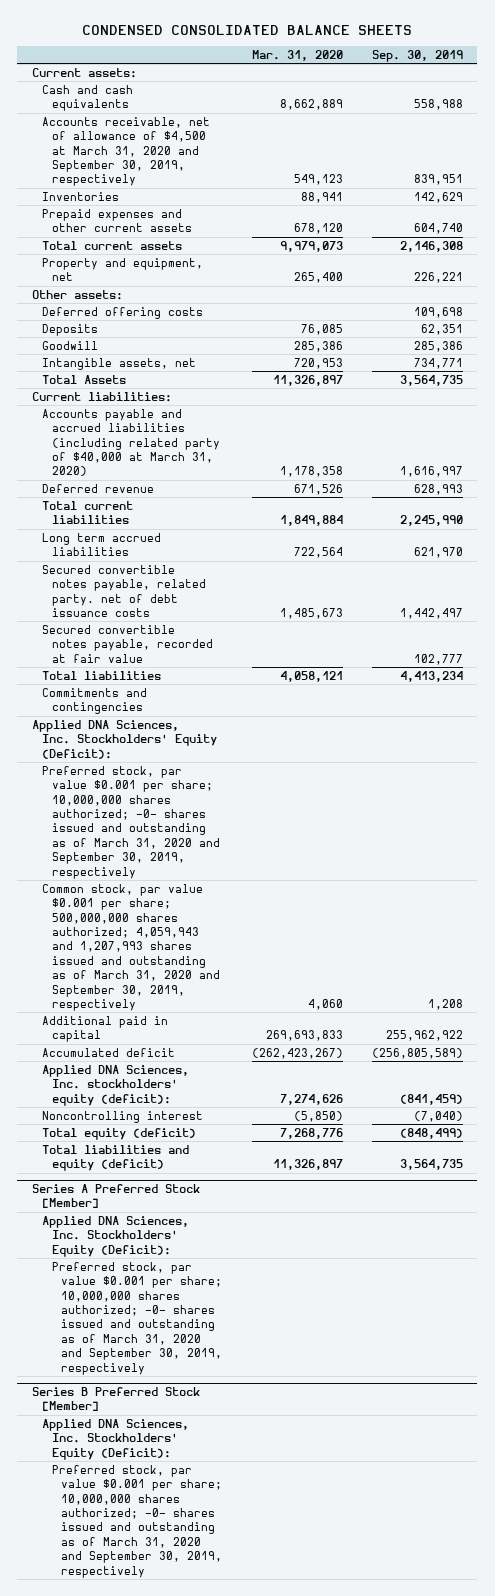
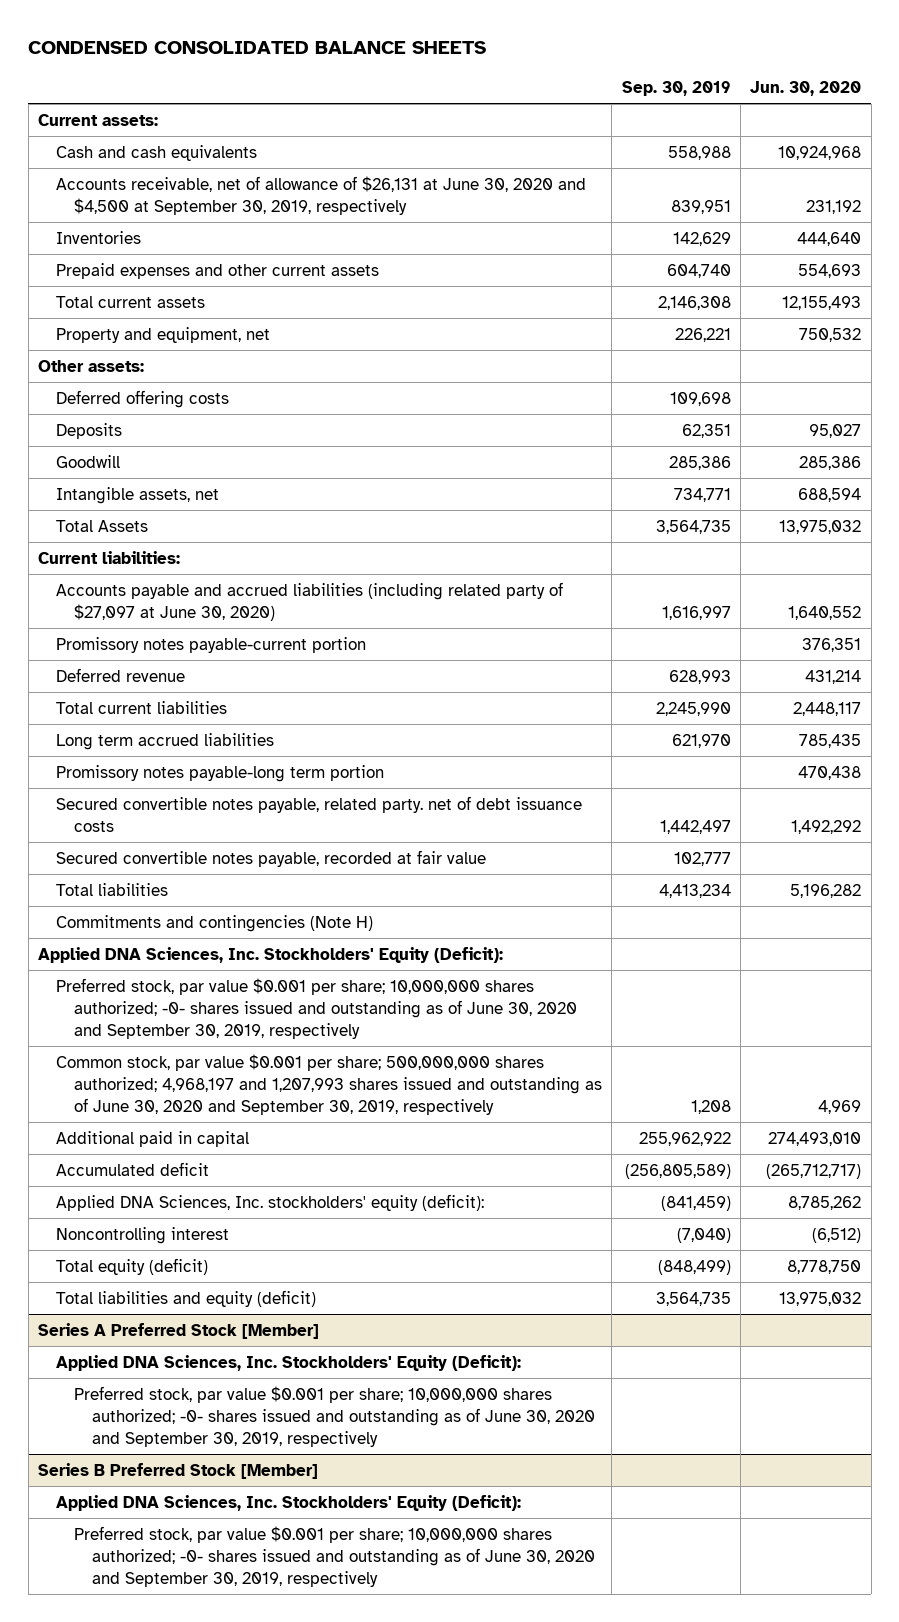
- | Mar. 31, 2020 | Sep. 30, 2019
+ | Sep. 30, 2019 | Jun. 30, 2020
- Accounts receivable, net of allowance of $4,500 at March 31, 2020 and September 30, 2019, respectively | 549,123 | 839,951
+ Accounts receivable, net of allowance of $26,131 at June 30, 2020 and $4,500 at September 30, 2019, respectively | 839,951 | 231,192
- Accounts payable and accrued liabilities (including related party of $40,000 at March 31, 2020) | 1,178,358 | 1,616,997
+ Accounts payable and accrued liabilities (including related party of $27,097 at June 30, 2020) | 1,616,997 | 1,640,552
+ Promissory notes payable-current portion | | 376,351
+ Promissory notes payable-long term portion | | 470,438
- Commitments and contingencies
+ Commitments and contingencies (Note H)
- Preferred stock, par value $0.001 per share; 10,000,000 shares authorized; -0- shares issued and outstanding as of March 31, 2020 and September 30, 2019, respectively
- Common stock, par value $0.001 per share; 500,000,000 shares authorized; 4,059,943 and 1,207,993 shares issued and outstanding as of March 31, 2020 and September 30, 2019, respectively | 4,060 | 1,208
+ Preferred stock, par value $0.001 per share; 10,000,000 shares authorized; -0- shares issued and outstanding as of June 30, 2020 and September 30, 2019, respectively
+ Common stock, par value $0.001 per share; 500,000,000 shares authorized; 4,968,197 and 1,207,993 shares issued and outstanding as of June 30, 2020 and September 30, 2019, respectively | 1,208 | 4,969
@ Series A Preferred Stock [Member]
- Preferred stock, par value $0.001 per share; 10,000,000 shares authorized; -0- shares issued and outstanding as of March 31, 2020 and September 30, 2019, respectively
+ Preferred stock, par value $0.001 per share; 10,000,000 shares authorized; -0- shares issued and outstanding as of June 30, 2020 and September 30, 2019, respectively
@ Series B Preferred Stock [Member]
- Preferred stock, par value $0.001 per share; 10,000,000 shares authorized; -0- shares issued and outstanding as of March 31, 2020 and September 30, 2019, respectively
+ Preferred stock, par value $0.001 per share; 10,000,000 shares authorized; -0- shares issued and outstanding as of June 30, 2020 and September 30, 2019, respectively

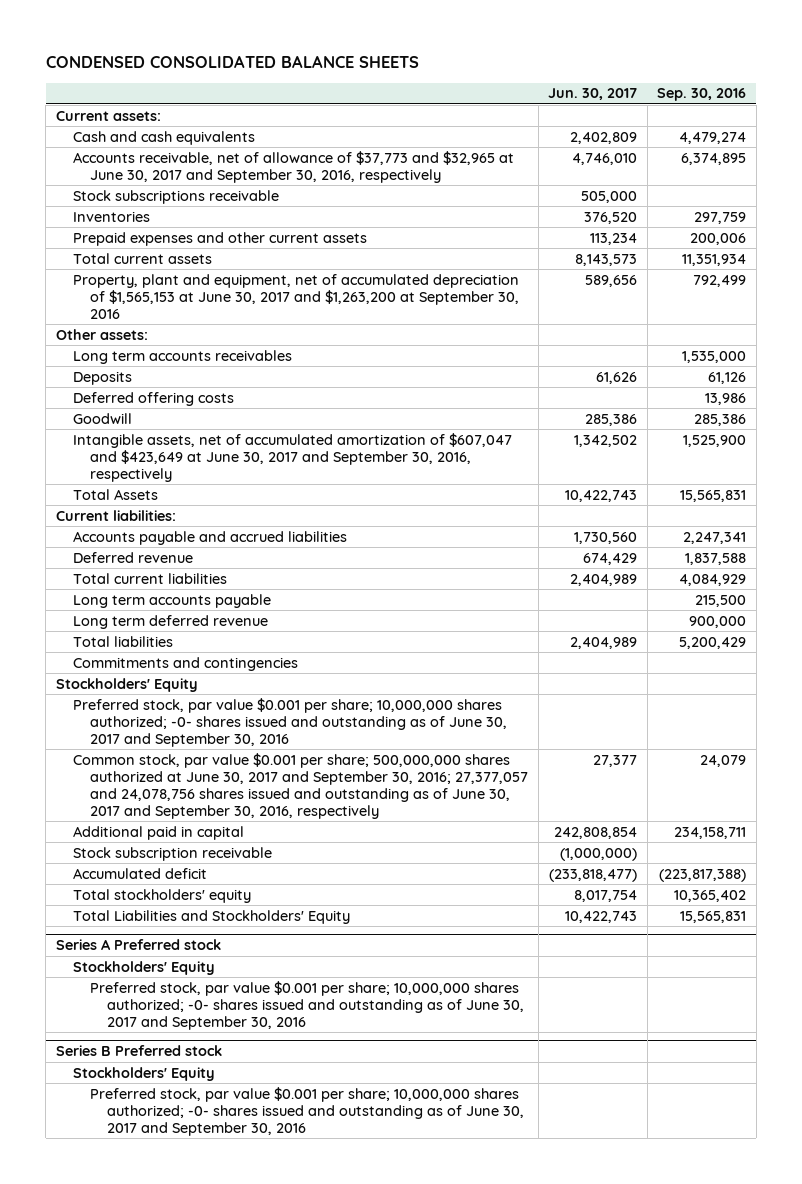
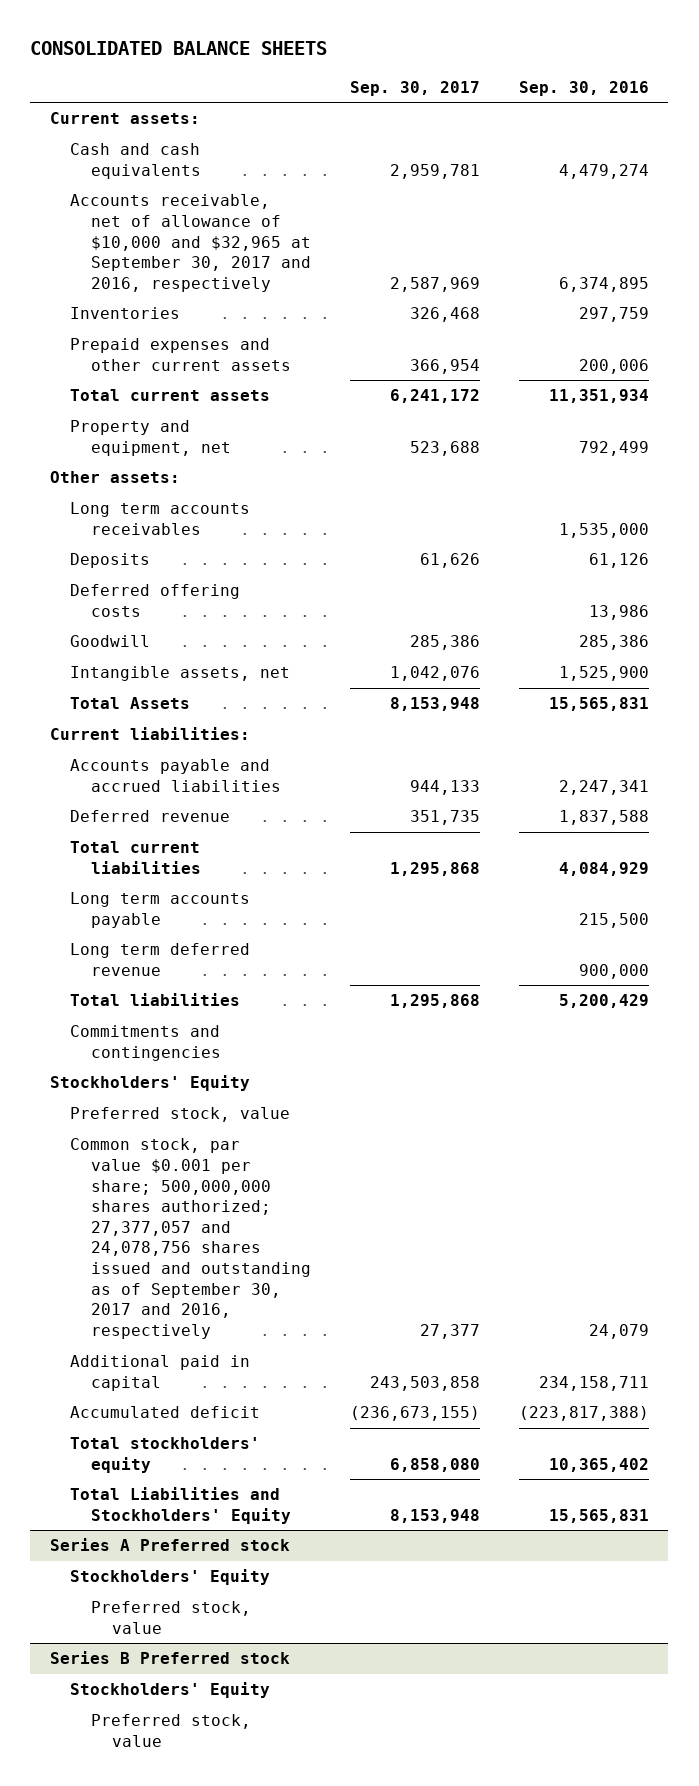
- CONDENSED CONSOLIDATED BALANCE SHEETS
+ CONSOLIDATED BALANCE SHEETS
- | Jun. 30, 2017 | Sep. 30, 2016
+ | Sep. 30, 2017 | Sep. 30, 2016
- Accounts receivable, net of allowance of $37,773 and $32,965 at June 30, 2017 and September 30, 2016, respectively | 4,746,010 | 6,374,895
- Stock subscriptions receivable | 505,000 |
+ Accounts receivable, net of allowance of $10,000 and $32,965 at September 30, 2017 and 2016, respectively | 2,587,969 | 6,374,895
- Property, plant and equipment, net of accumulated depreciation of $1,565,153 at June 30, 2017 and $1,263,200 at September 30, 2016 | 589,656 | 792,499
+ Property and equipment, net | 523,688 | 792,499
- Intangible assets, net of accumulated amortization of $607,047 and $423,649 at June 30, 2017 and September 30, 2016, respectively | 1,342,502 | 1,525,900
+ Intangible assets, net | 1,042,076 | 1,525,900
- Preferred stock, par value $0.001 per share; 10,000,000 shares authorized; -0- shares issued and outstanding as of June 30, 2017 and September 30, 2016
- Common stock, par value $0.001 per share; 500,000,000 shares authorized at June 30, 2017 and September 30, 2016; 27,377,057 and 24,078,756 shares issued and outstanding as of June 30, 2017 and September 30, 2016, respectively | 27,377 | 24,079
+ Preferred stock, value
+ Common stock, par value $0.001 per share; 500,000,000 shares authorized; 27,377,057 and 24,078,756 shares issued and outstanding as of September 30, 2017 and 2016, respectively | 27,377 | 24,079
- Stock subscription receivable | (1,000,000) |
@ Series A Preferred stock
- Preferred stock, par value $0.001 per share; 10,000,000 shares authorized; -0- shares issued and outstanding as of June 30, 2017 and September 30, 2016
+ Preferred stock, value
@ Series B Preferred stock
- Preferred stock, par value $0.001 per share; 10,000,000 shares authorized; -0- shares issued and outstanding as of June 30, 2017 and September 30, 2016
+ Preferred stock, value

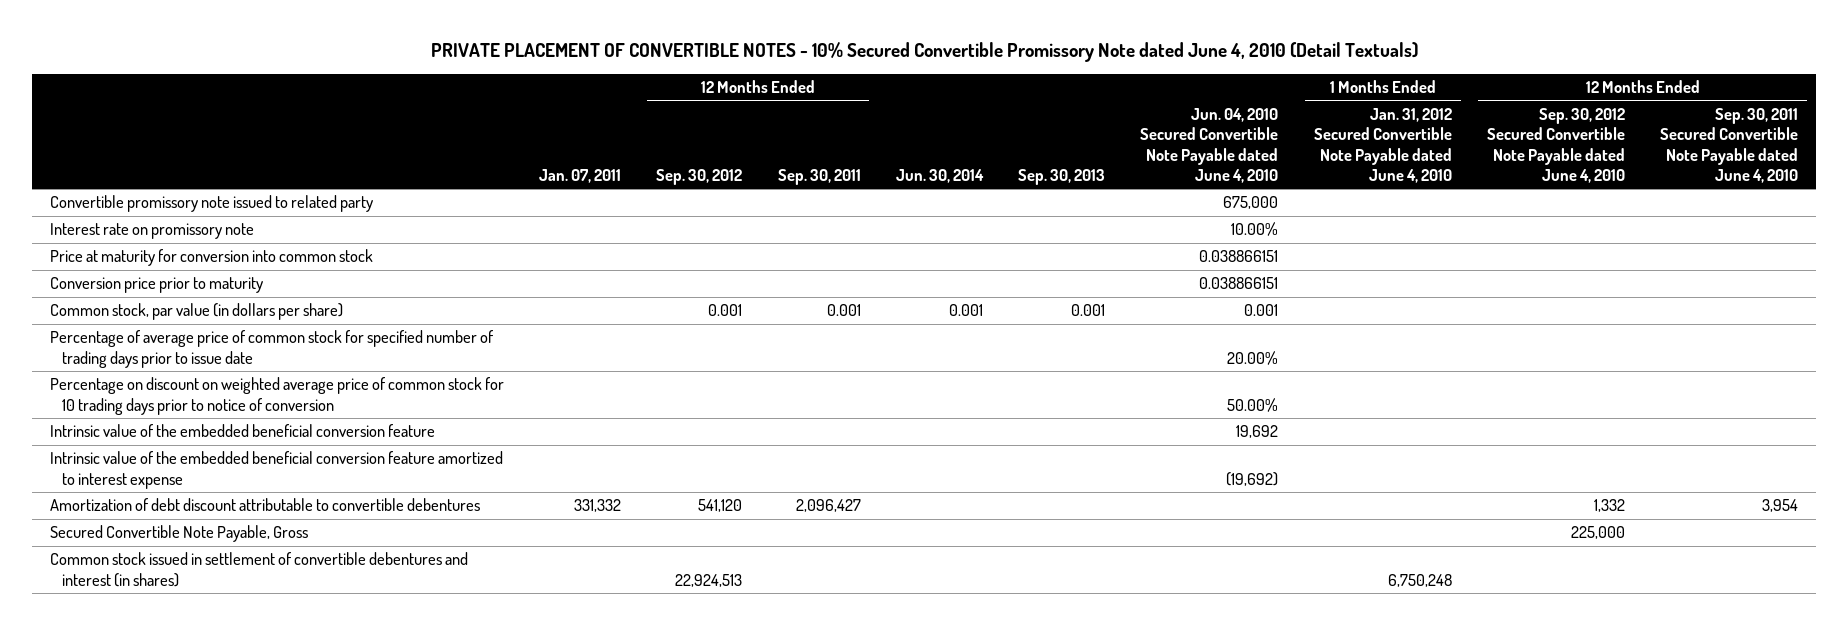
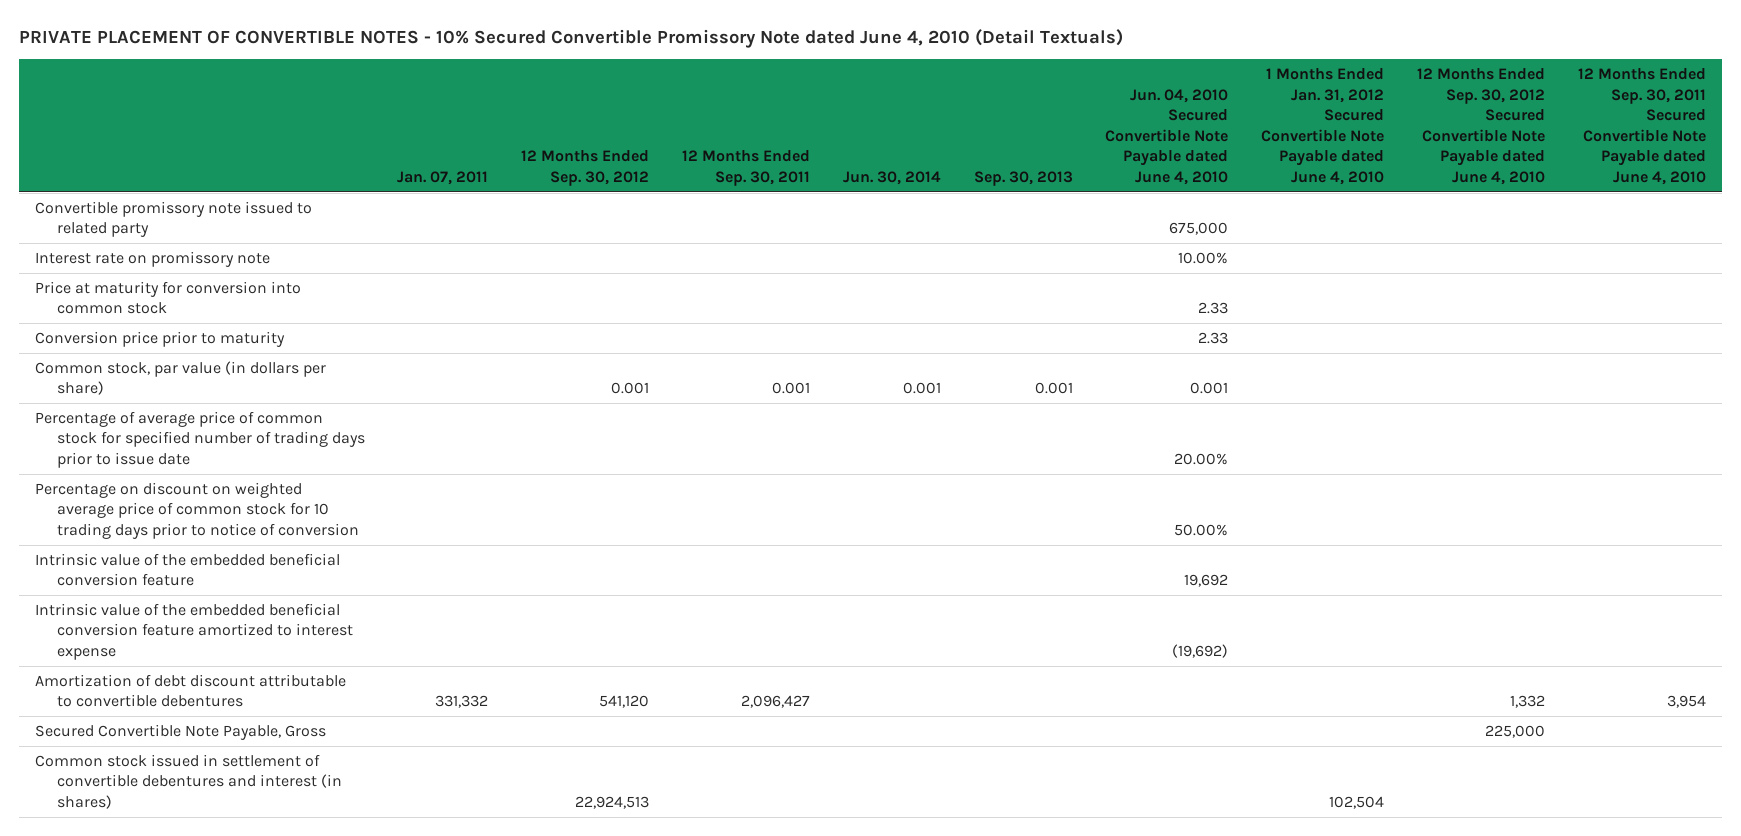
- Price at maturity for conversion into common stock | | | | | | 0.038866151 | | |
- Conversion price prior to maturity | | | | | | 0.038866151 | | |
+ Price at maturity for conversion into common stock | | | | | | 2.33 | | |
+ Conversion price prior to maturity | | | | | | 2.33 | | |
- Common stock issued in settlement of convertible debentures and interest (in shares) | | 22,924,513 | | | | | 6,750,248 | |
+ Common stock issued in settlement of convertible debentures and interest (in shares) | | 22,924,513 | | | | | 102,504 | |

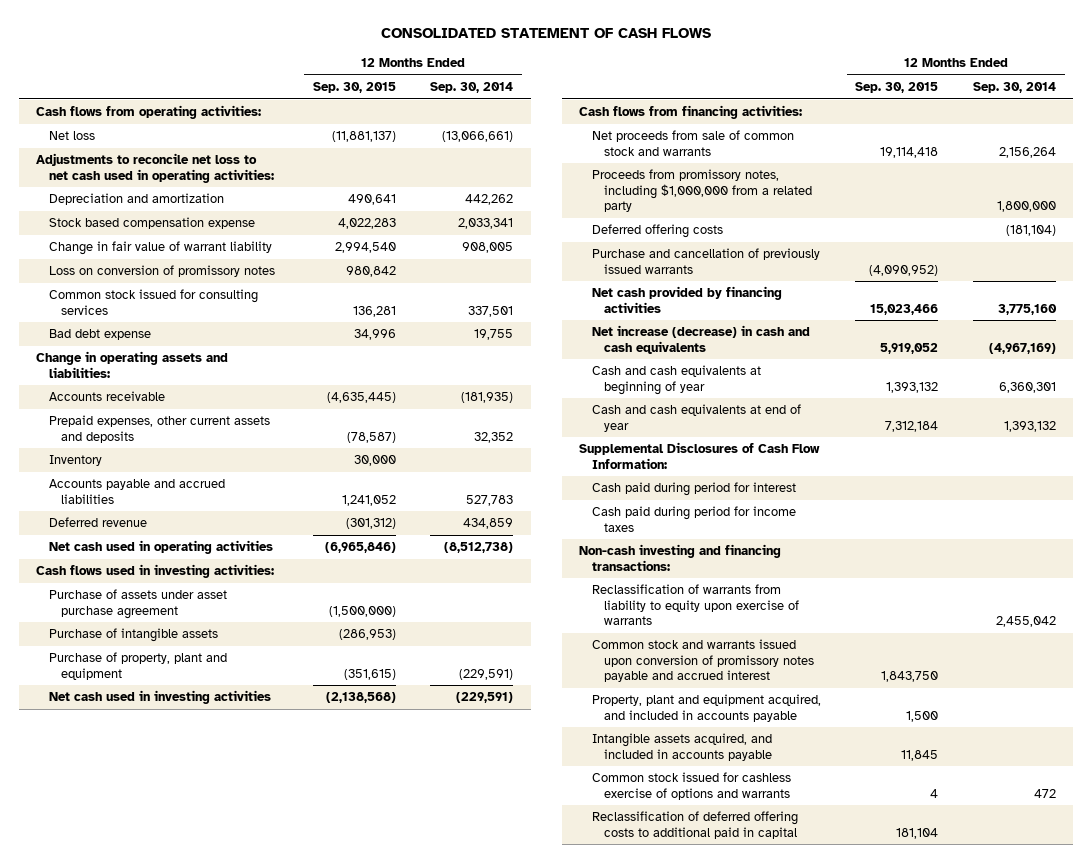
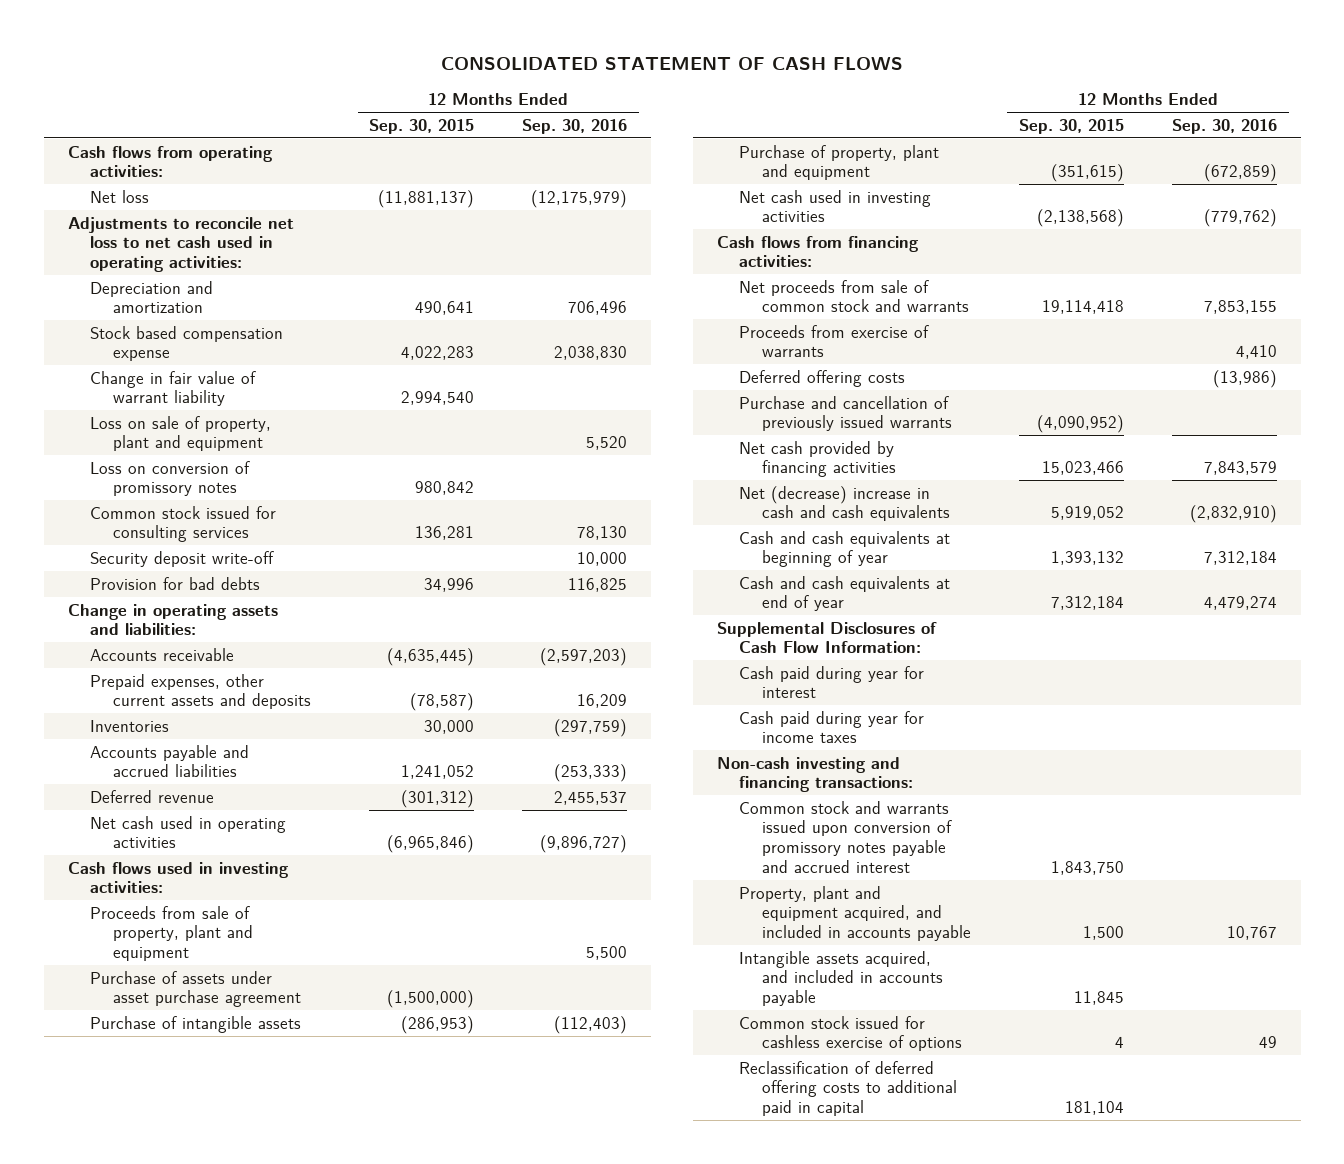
- | 12 Months Ended Sep. 30, 2015 | 12 Months Ended Sep. 30, 2014
+ | 12 Months Ended Sep. 30, 2015 | 12 Months Ended Sep. 30, 2016
+ Loss on sale of property, plant and equipment | | 5,520
- Bad debt expense | 34,996 | 19,755
+ Security deposit write-off | | 10,000
+ Provision for bad debts | 34,996 | 116,825
- Inventory | 30,000 |
+ Inventories | 30,000 | (297,759)
+ Proceeds from sale of property, plant and equipment | | 5,500
- Proceeds from promissory notes, including $1,000,000 from a related party | | 1,800,000
+ Proceeds from exercise of warrants | | 4,410
- Net increase (decrease) in cash and cash equivalents | 5,919,052 | (4,967,169)
+ Net (decrease) increase in cash and cash equivalents | 5,919,052 | (2,832,910)
- Cash paid during period for interest
- Cash paid during period for income taxes
+ Cash paid during year for interest
+ Cash paid during year for income taxes
- Reclassification of warrants from liability to equity upon exercise of warrants | | 2,455,042
- Common stock issued for cashless exercise of options and warrants | 4 | 472
+ Common stock issued for cashless exercise of options | 4 | 49

